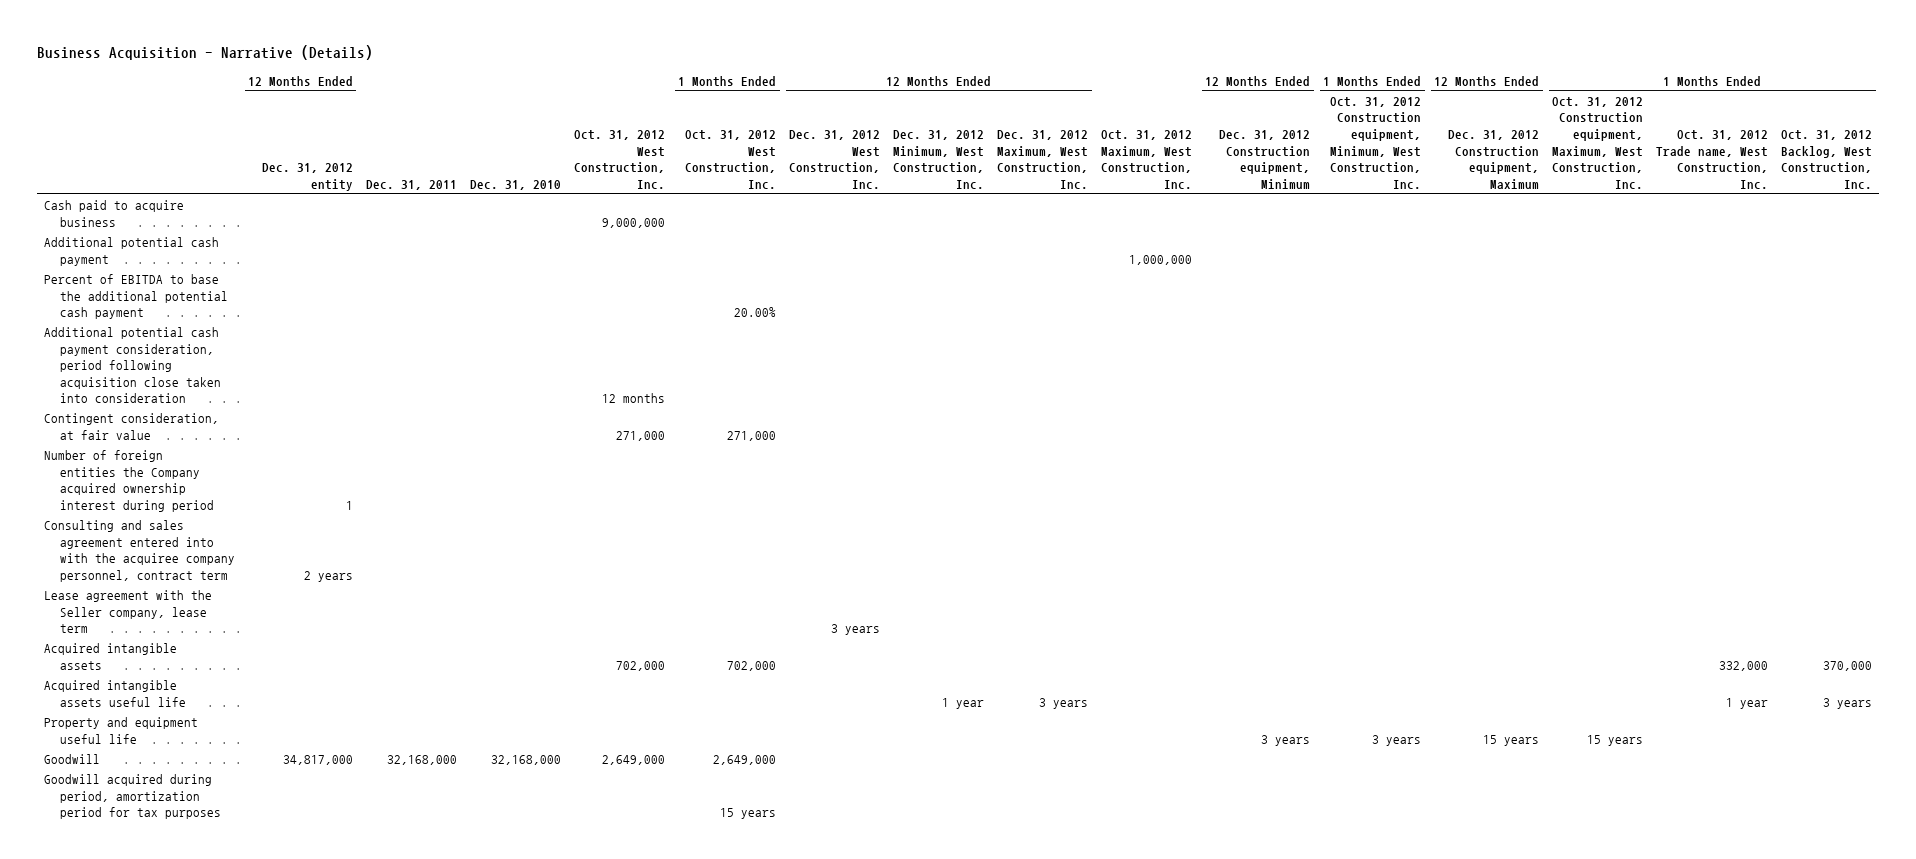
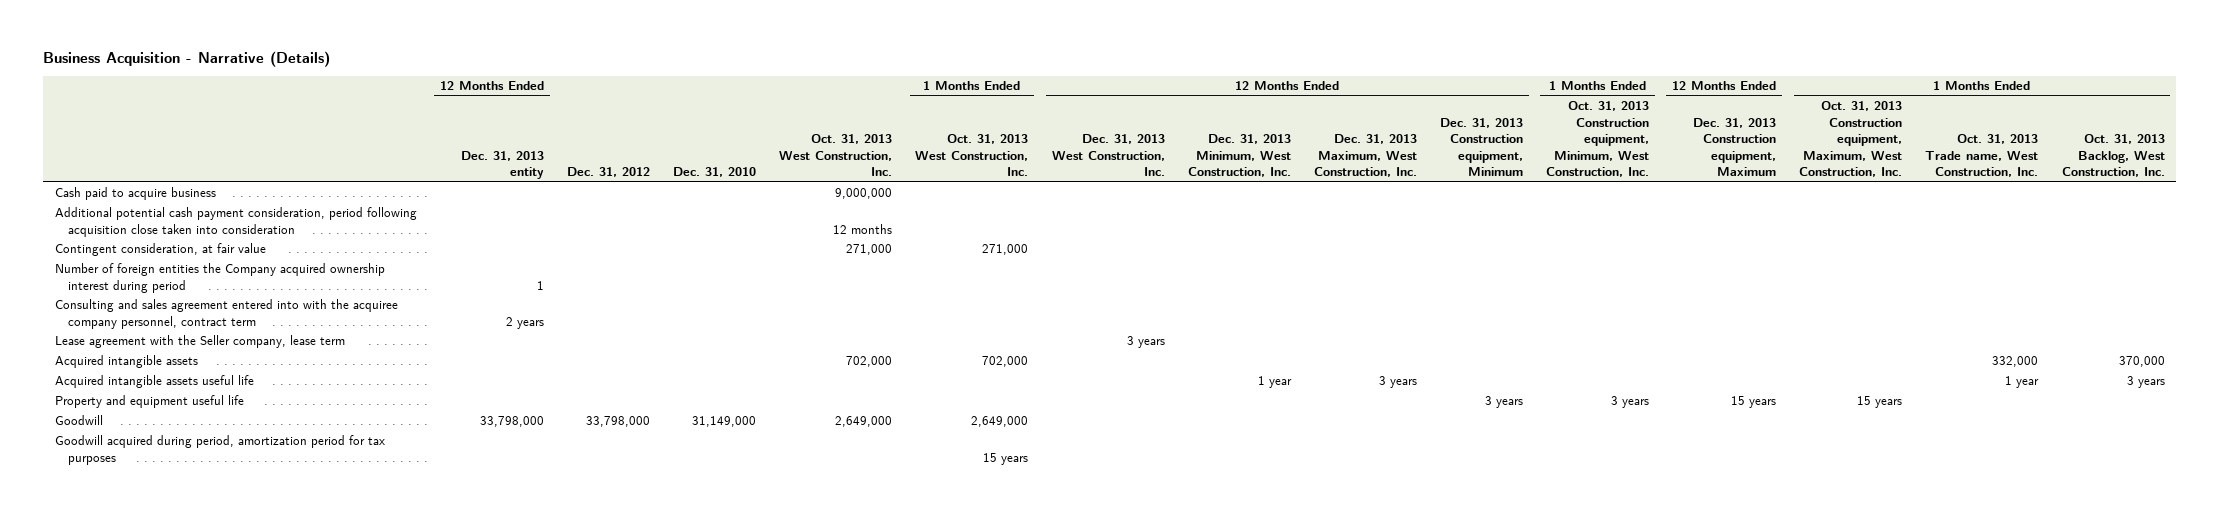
- | 12 Months Ended Dec. 31, 2012 entity | Dec. 31, 2011 | Dec. 31, 2010 | Oct. 31, 2012 West Construction, Inc. | 1 Months Ended Oct. 31, 2012 West Construction, Inc. | 12 Months Ended Dec. 31, 2012 West Construction, Inc. | 12 Months Ended Dec. 31, 2012 Minimum, West Construction, Inc. | 12 Months Ended Dec. 31, 2012 Maximum, West Construction, Inc. | Oct. 31, 2012 Maximum, West Construction, Inc. | 12 Months Ended Dec. 31, 2012 Construction equipment, Minimum | 1 Months Ended Oct. 31, 2012 Construction equipment, Minimum, West Construction, Inc. | 12 Months Ended Dec. 31, 2012 Construction equipment, Maximum | 1 Months Ended Oct. 31, 2012 Construction equipment, Maximum, West Construction, Inc. | 1 Months Ended Oct. 31, 2012 Trade name, West Construction, Inc. | 1 Months Ended Oct. 31, 2012 Backlog, West Construction, Inc.
+ | 12 Months Ended Dec. 31, 2013 entity | Dec. 31, 2012 | Dec. 31, 2010 | Oct. 31, 2013 West Construction, Inc. | 1 Months Ended Oct. 31, 2013 West Construction, Inc. | 12 Months Ended Dec. 31, 2013 West Construction, Inc. | 12 Months Ended Dec. 31, 2013 Minimum, West Construction, Inc. | 12 Months Ended Dec. 31, 2013 Maximum, West Construction, Inc. | 12 Months Ended Dec. 31, 2013 Construction equipment, Minimum | 1 Months Ended Oct. 31, 2013 Construction equipment, Minimum, West Construction, Inc. | 12 Months Ended Dec. 31, 2013 Construction equipment, Maximum | 1 Months Ended Oct. 31, 2013 Construction equipment, Maximum, West Construction, Inc. | 1 Months Ended Oct. 31, 2013 Trade name, West Construction, Inc. | 1 Months Ended Oct. 31, 2013 Backlog, West Construction, Inc.
- Additional potential cash payment | | | | | | | | | 1,000,000 | | | | | |
- Percent of EBITDA to base the additional potential cash payment | | | | | 20.00% | | | | | | | | | |
- Goodwill | 34,817,000 | 32,168,000 | 32,168,000 | 2,649,000 | 2,649,000 | | | | | | | | | |
+ Goodwill | 33,798,000 | 33,798,000 | 31,149,000 | 2,649,000 | 2,649,000 | | | | | | | | |

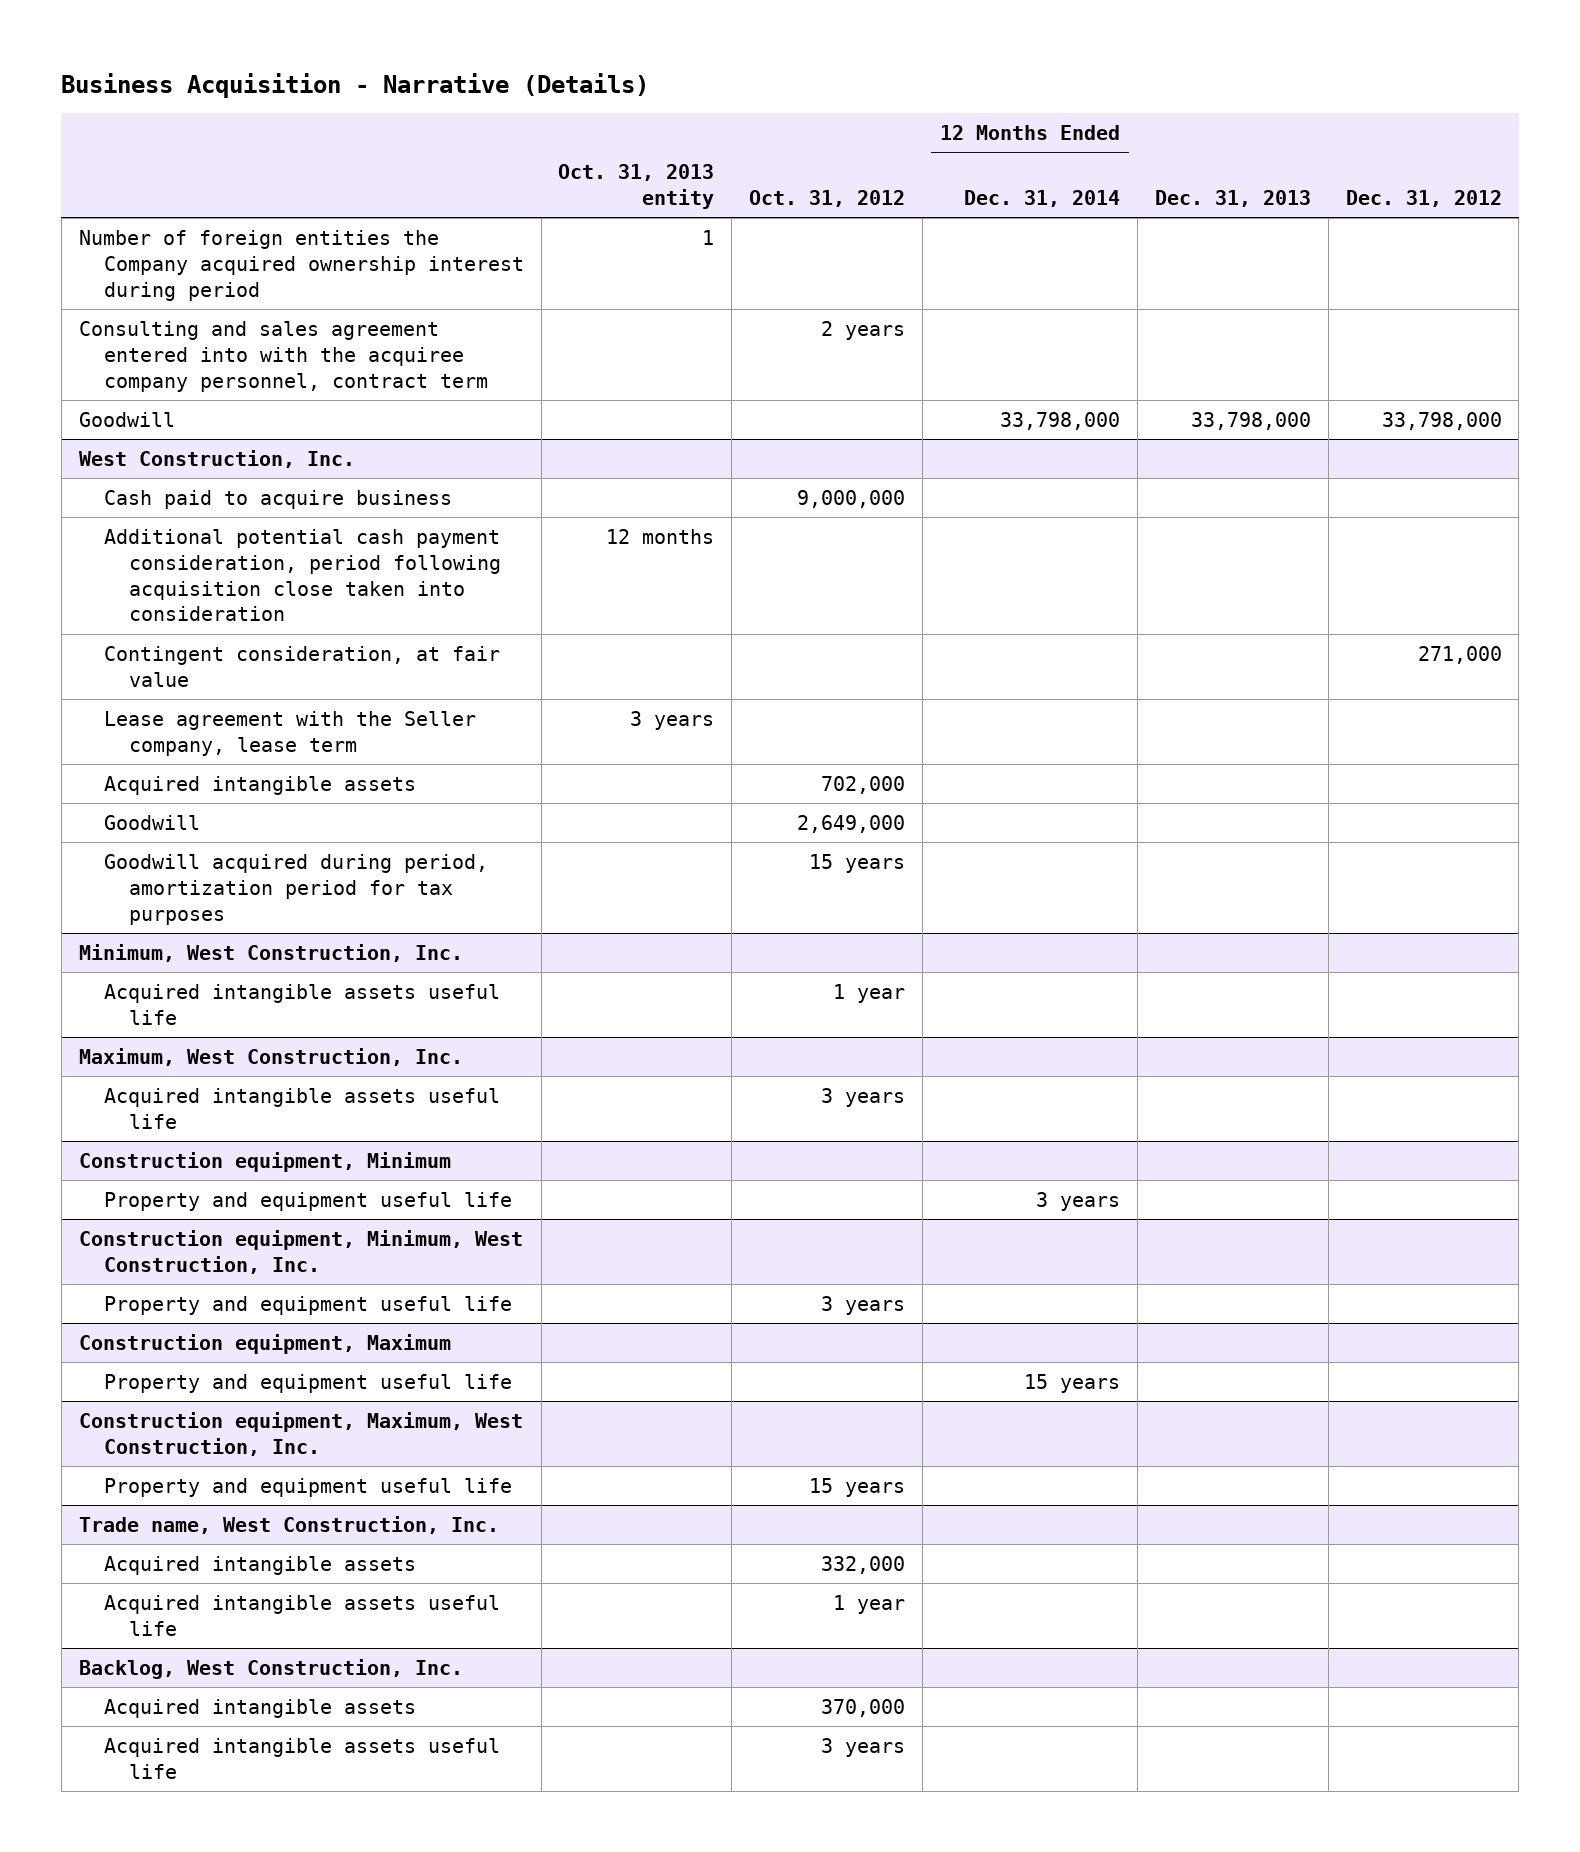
- | 12 Months Ended Dec. 31, 2013 entity | Dec. 31, 2012 | Dec. 31, 2010 | Oct. 31, 2013 West Construction, Inc. | 1 Months Ended Oct. 31, 2013 West Construction, Inc. | 12 Months Ended Dec. 31, 2013 West Construction, Inc. | 12 Months Ended Dec. 31, 2013 Minimum, West Construction, Inc. | 12 Months Ended Dec. 31, 2013 Maximum, West Construction, Inc. | 12 Months Ended Dec. 31, 2013 Construction equipment, Minimum | 1 Months Ended Oct. 31, 2013 Construction equipment, Minimum, West Construction, Inc. | 12 Months Ended Dec. 31, 2013 Construction equipment, Maximum | 1 Months Ended Oct. 31, 2013 Construction equipment, Maximum, West Construction, Inc. | 1 Months Ended Oct. 31, 2013 Trade name, West Construction, Inc. | 1 Months Ended Oct. 31, 2013 Backlog, West Construction, Inc.
+ | Oct. 31, 2013 entity | Oct. 31, 2012 | 12 Months Ended Dec. 31, 2014 | Dec. 31, 2013 | Dec. 31, 2012
- Cash paid to acquire business | | | | 9,000,000 | | | | | | | | | |
- Additional potential cash payment consideration, period following acquisition close taken into consideration | | | | 12 months | | | | | | | | | |
- Contingent consideration, at fair value | | | | 271,000 | 271,000 | | | | | | | | |
- Lease agreement with the Seller company, lease term | | | | | | 3 years | | | | | | | |
- Acquired intangible assets | | | | 702,000 | 702,000 | | | | | | | | 332,000 | 370,000
- Acquired intangible assets useful life | | | | | | | 1 year | 3 years | | | | | 1 year | 3 years
- Property and equipment useful life | | | | | | | | | 3 years | 3 years | 15 years | 15 years | |
- Goodwill acquired during period, amortization period for tax purposes | | | | | 15 years | | | | | | | | |
+ West Construction, Inc.
+ Cash paid to acquire business | | 9,000,000 | | |
+ Additional potential cash payment consideration, period following acquisition close taken into consideration | 12 months | | | |
+ Contingent consideration, at fair value | | | | | 271,000
+ Lease agreement with the Seller company, lease term | 3 years | | | |
+ Acquired intangible assets | | 702,000 | | |
+ Goodwill | | 2,649,000 | | |
+ Goodwill acquired during period, amortization period for tax purposes | | 15 years | | |
+ Minimum, West Construction, Inc.
+ Acquired intangible assets useful life | | 1 year | | |
+ Maximum, West Construction, Inc.
+ Acquired intangible assets useful life | | 3 years | | |
+ Construction equipment, Minimum
+ Property and equipment useful life | | | 3 years | |
+ Construction equipment, Minimum, West Construction, Inc.
+ Property and equipment useful life | | 3 years | | |
+ Construction equipment, Maximum
+ Property and equipment useful life | | | 15 years | |
+ Construction equipment, Maximum, West Construction, Inc.
+ Property and equipment useful life | | 15 years | | |
+ Trade name, West Construction, Inc.
+ Acquired intangible assets | | 332,000 | | |
+ Acquired intangible assets useful life | | 1 year | | |
+ Backlog, West Construction, Inc.
+ Acquired intangible assets | | 370,000 | | |
+ Acquired intangible assets useful life | | 3 years | | |

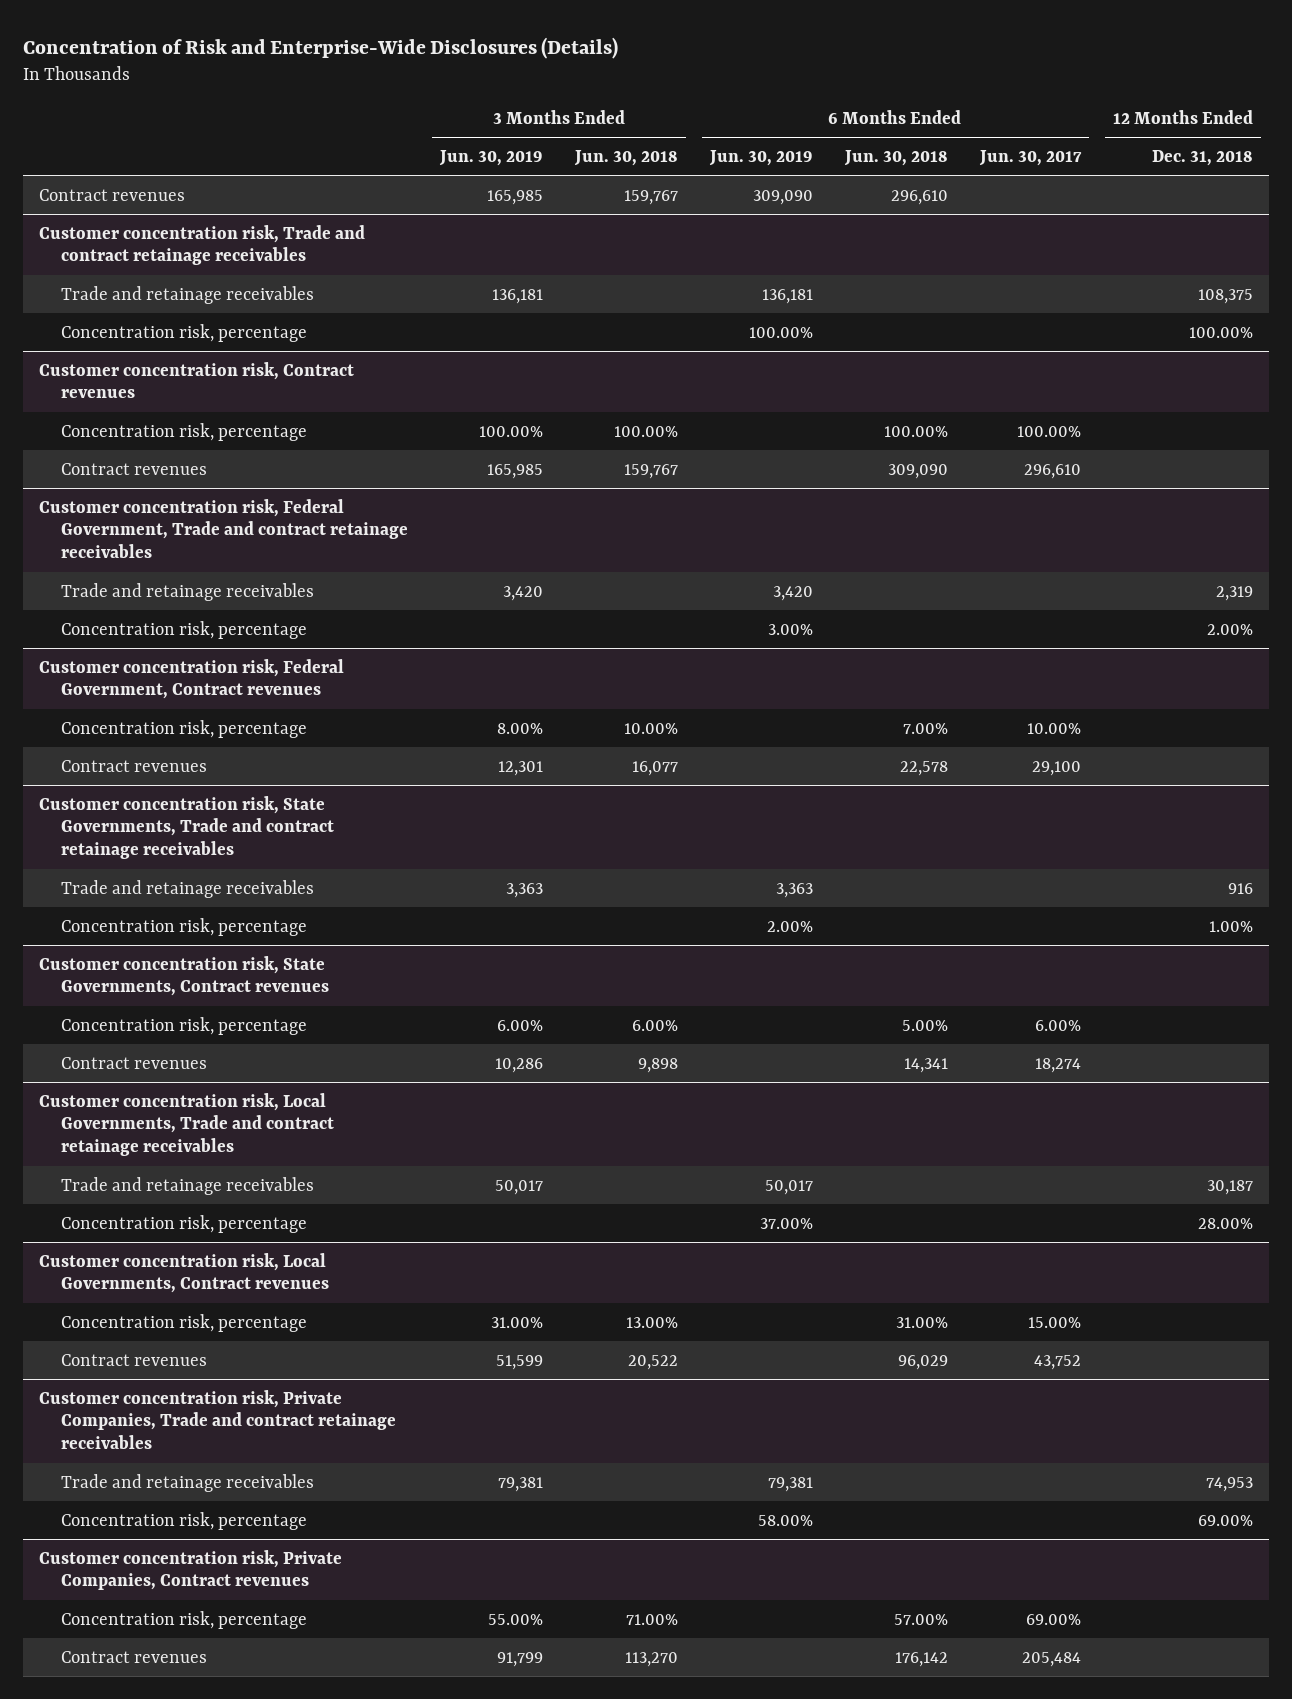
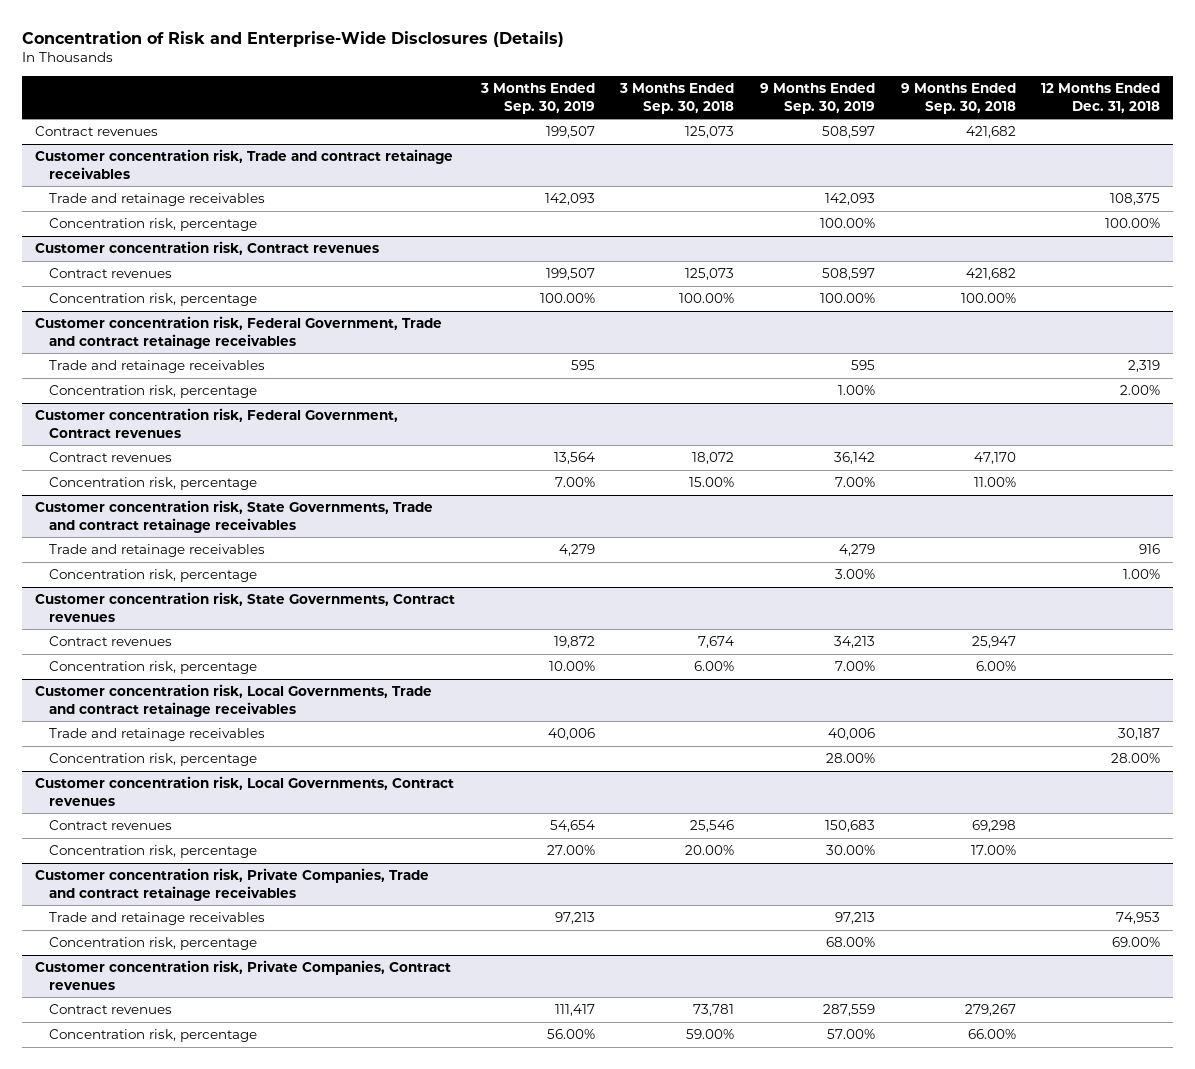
- | 3 Months Ended Jun. 30, 2019 | 3 Months Ended Jun. 30, 2018 | 6 Months Ended Jun. 30, 2019 | 6 Months Ended Jun. 30, 2018 | 6 Months Ended Jun. 30, 2017 | 12 Months Ended Dec. 31, 2018
+ | 3 Months Ended Sep. 30, 2019 | 3 Months Ended Sep. 30, 2018 | 9 Months Ended Sep. 30, 2019 | 9 Months Ended Sep. 30, 2018 | 12 Months Ended Dec. 31, 2018
@ Customer concentration risk, Contract revenues
moved down: Concentration risk, percentage | 100.00% | 100.00% | 100.00% | 100.00% |
@ Customer concentration risk, Federal Government, Contract revenues
moved down: Concentration risk, percentage | 7.00% | 15.00% | 7.00% | 11.00% |
@ Customer concentration risk, State Governments, Contract revenues
moved down: Concentration risk, percentage | 10.00% | 6.00% | 7.00% | 6.00% |
@ Customer concentration risk, Local Governments, Contract revenues
moved down: Concentration risk, percentage | 27.00% | 20.00% | 30.00% | 17.00% |
@ Customer concentration risk, Private Companies, Contract revenues
moved down: Concentration risk, percentage | 56.00% | 59.00% | 57.00% | 66.00% |

